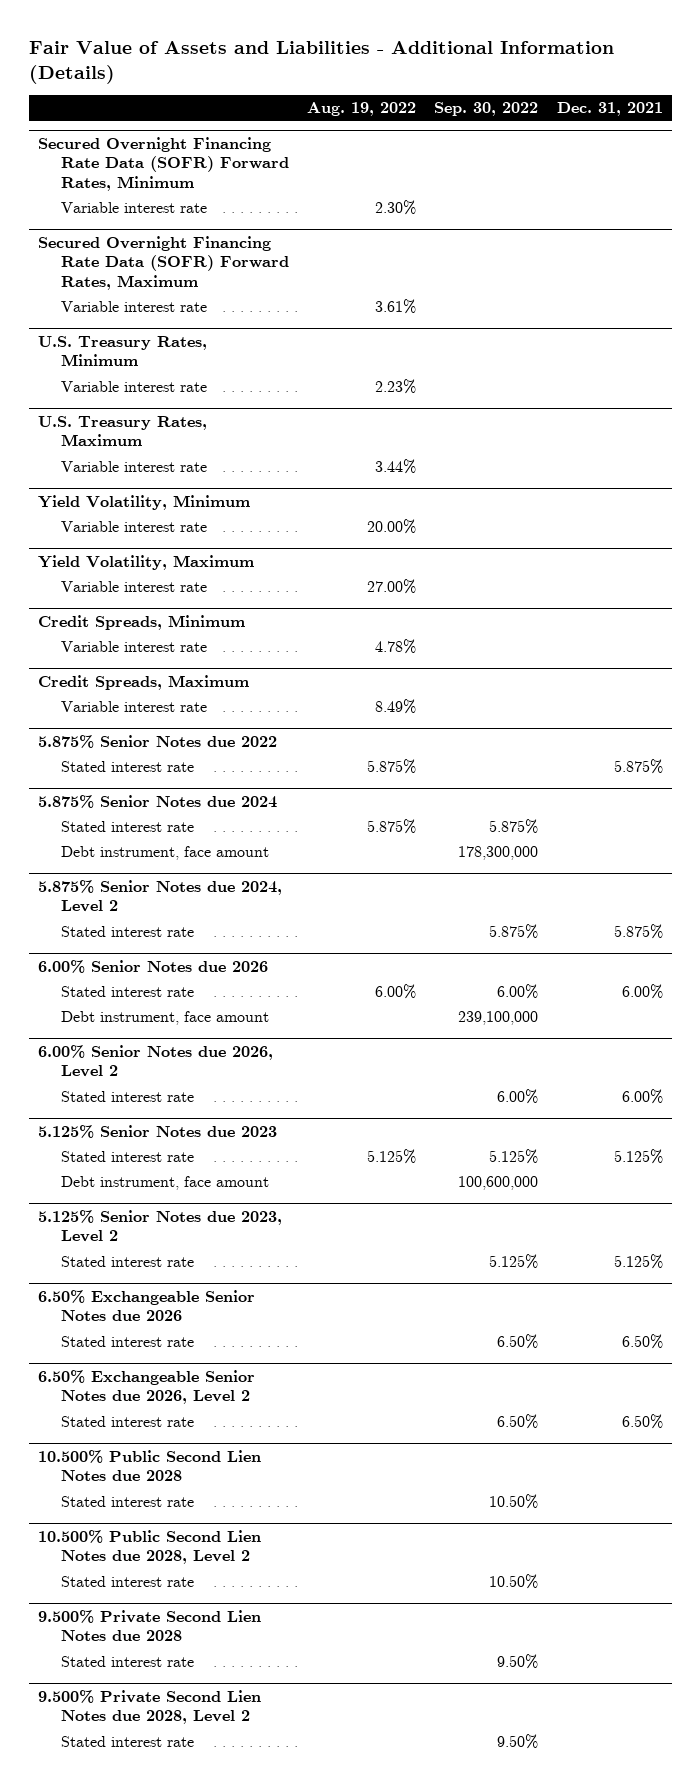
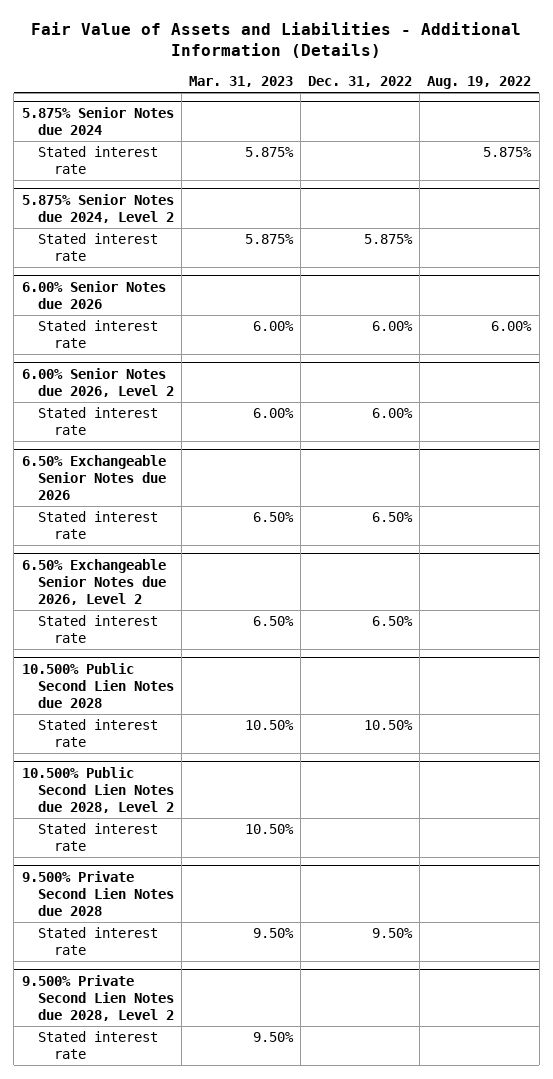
- | Aug. 19, 2022 | Sep. 30, 2022 | Dec. 31, 2021
+ | Mar. 31, 2023 | Dec. 31, 2022 | Aug. 19, 2022
- Secured Overnight Financing Rate Data (SOFR) Forward Rates, Minimum
- Variable interest rate | 2.30% | |
- Secured Overnight Financing Rate Data (SOFR) Forward Rates, Maximum
- Variable interest rate | 3.61% | |
- U.S. Treasury Rates, Minimum
- Variable interest rate | 2.23% | |
- U.S. Treasury Rates, Maximum
- Variable interest rate | 3.44% | |
- Yield Volatility, Minimum
- Variable interest rate | 20.00% | |
- Yield Volatility, Maximum
- Variable interest rate | 27.00% | |
- Credit Spreads, Minimum
- Variable interest rate | 4.78% | |
- Credit Spreads, Maximum
- Variable interest rate | 8.49% | |
- 5.875% Senior Notes due 2022
- Stated interest rate | 5.875% | | 5.875%
@ 5.875% Senior Notes due 2024
- Debt instrument, face amount | | 178,300,000 |
@ 6.00% Senior Notes due 2026
- Debt instrument, face amount | | 239,100,000 |
- 5.125% Senior Notes due 2023
- Stated interest rate | 5.125% | 5.125% | 5.125%
- Debt instrument, face amount | | 100,600,000 |
- 5.125% Senior Notes due 2023, Level 2
- Stated interest rate | | 5.125% | 5.125%

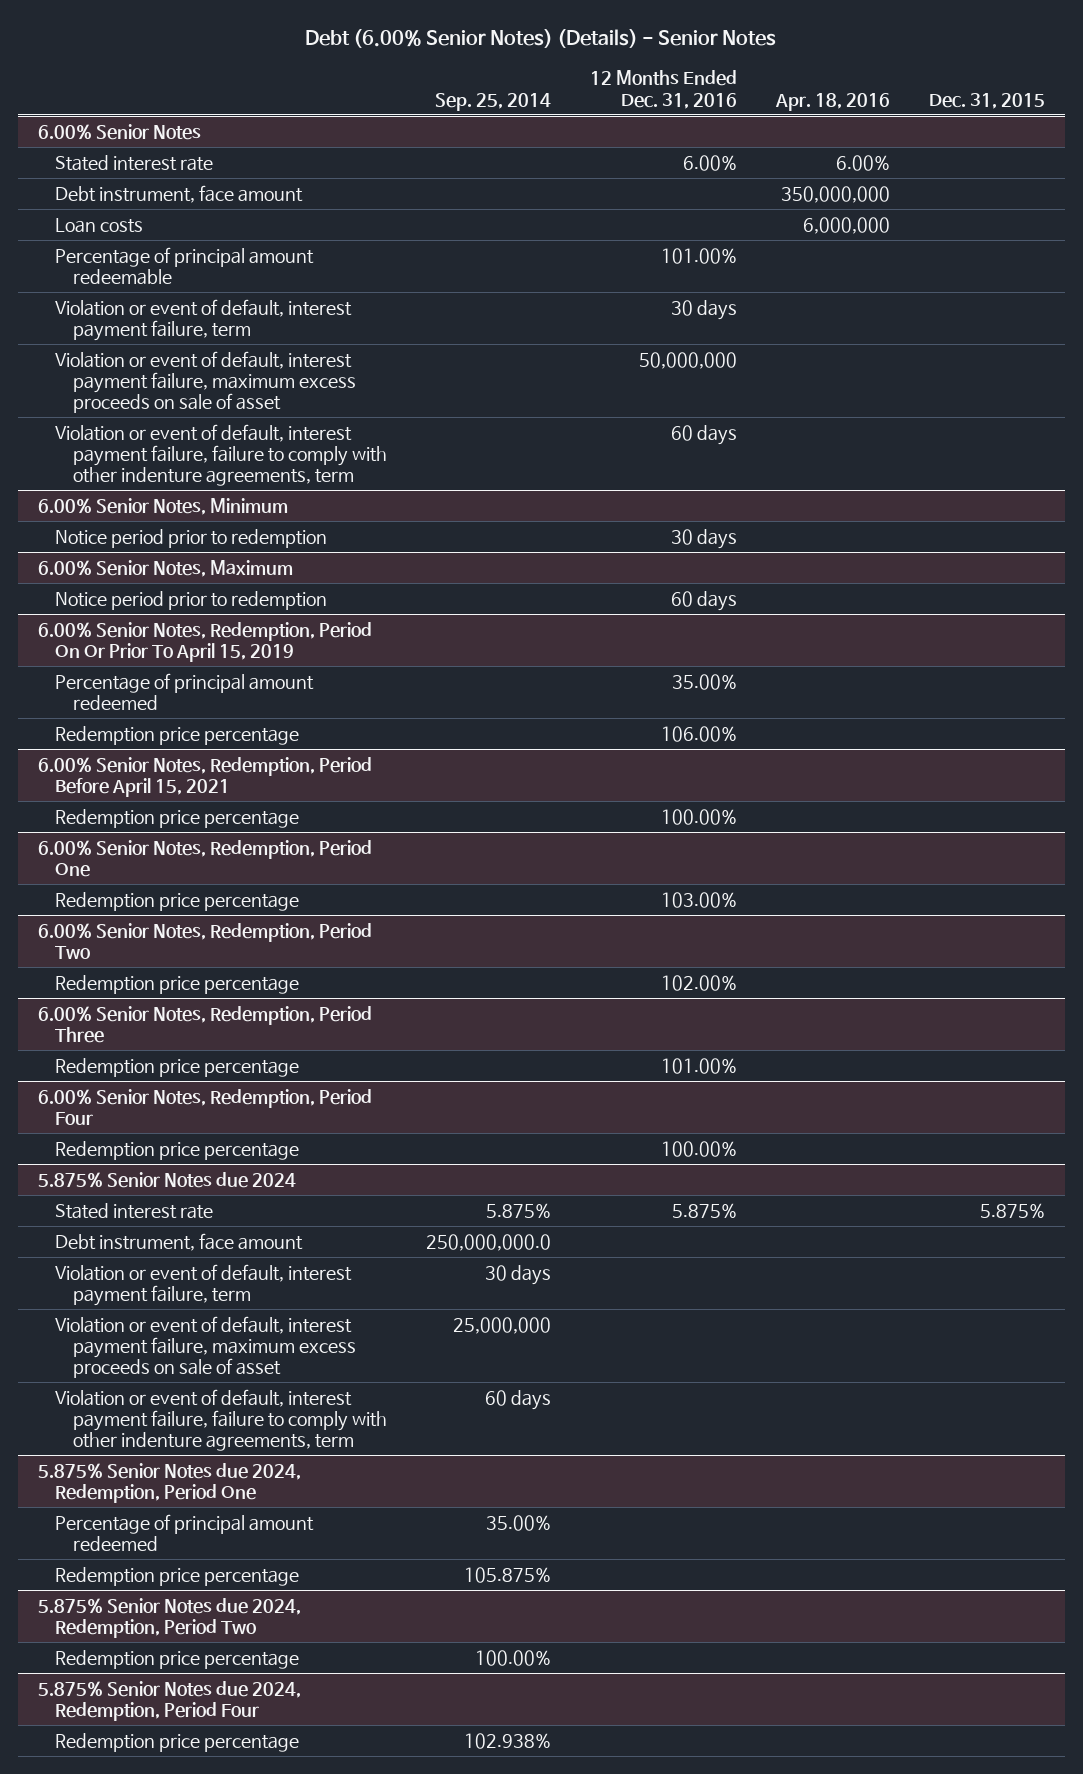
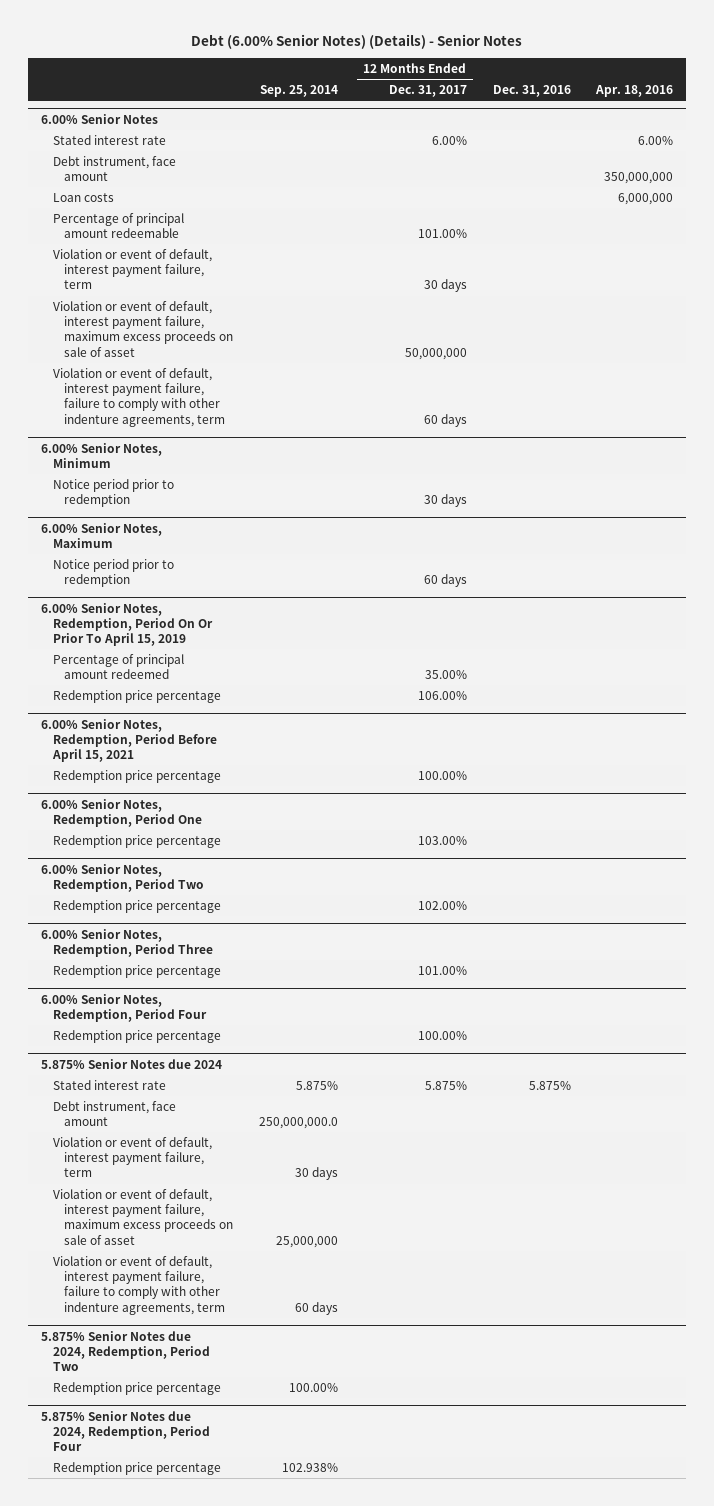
- | Sep. 25, 2014 | 12 Months Ended Dec. 31, 2016 | Apr. 18, 2016 | Dec. 31, 2015
+ | Sep. 25, 2014 | 12 Months Ended Dec. 31, 2017 | Dec. 31, 2016 | Apr. 18, 2016
- 5.875% Senior Notes due 2024, Redemption, Period One
- Percentage of principal amount redeemed | 35.00% | | |
- Redemption price percentage | 105.875% | | |

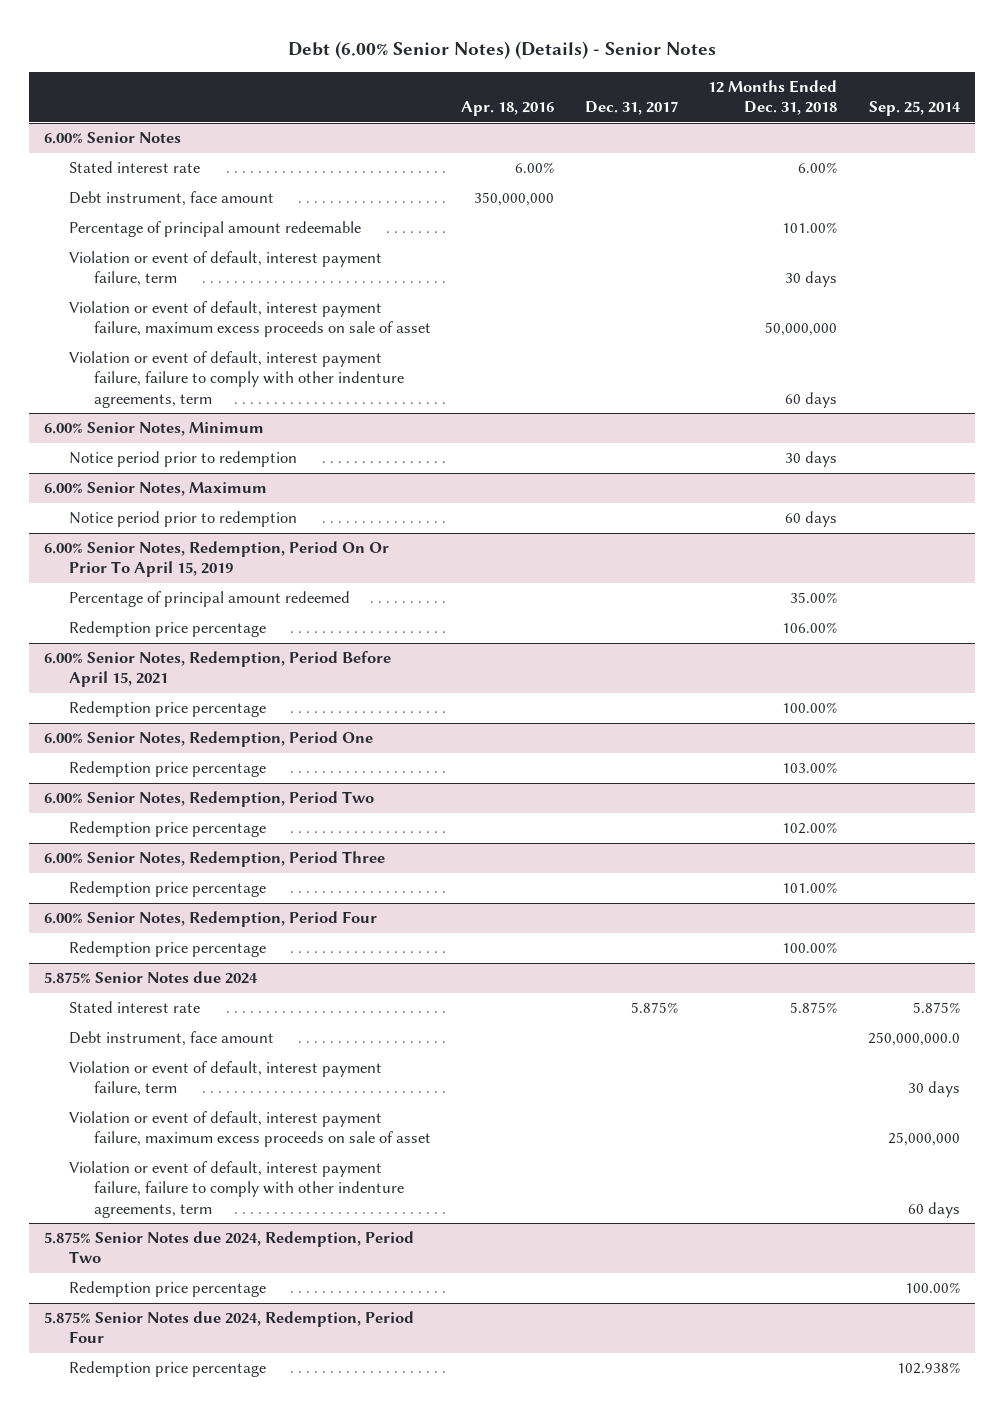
- | Sep. 25, 2014 | 12 Months Ended Dec. 31, 2017 | Dec. 31, 2016 | Apr. 18, 2016
+ | Apr. 18, 2016 | Dec. 31, 2017 | 12 Months Ended Dec. 31, 2018 | Sep. 25, 2014
@ 6.00% Senior Notes
- Loan costs | | | | 6,000,000

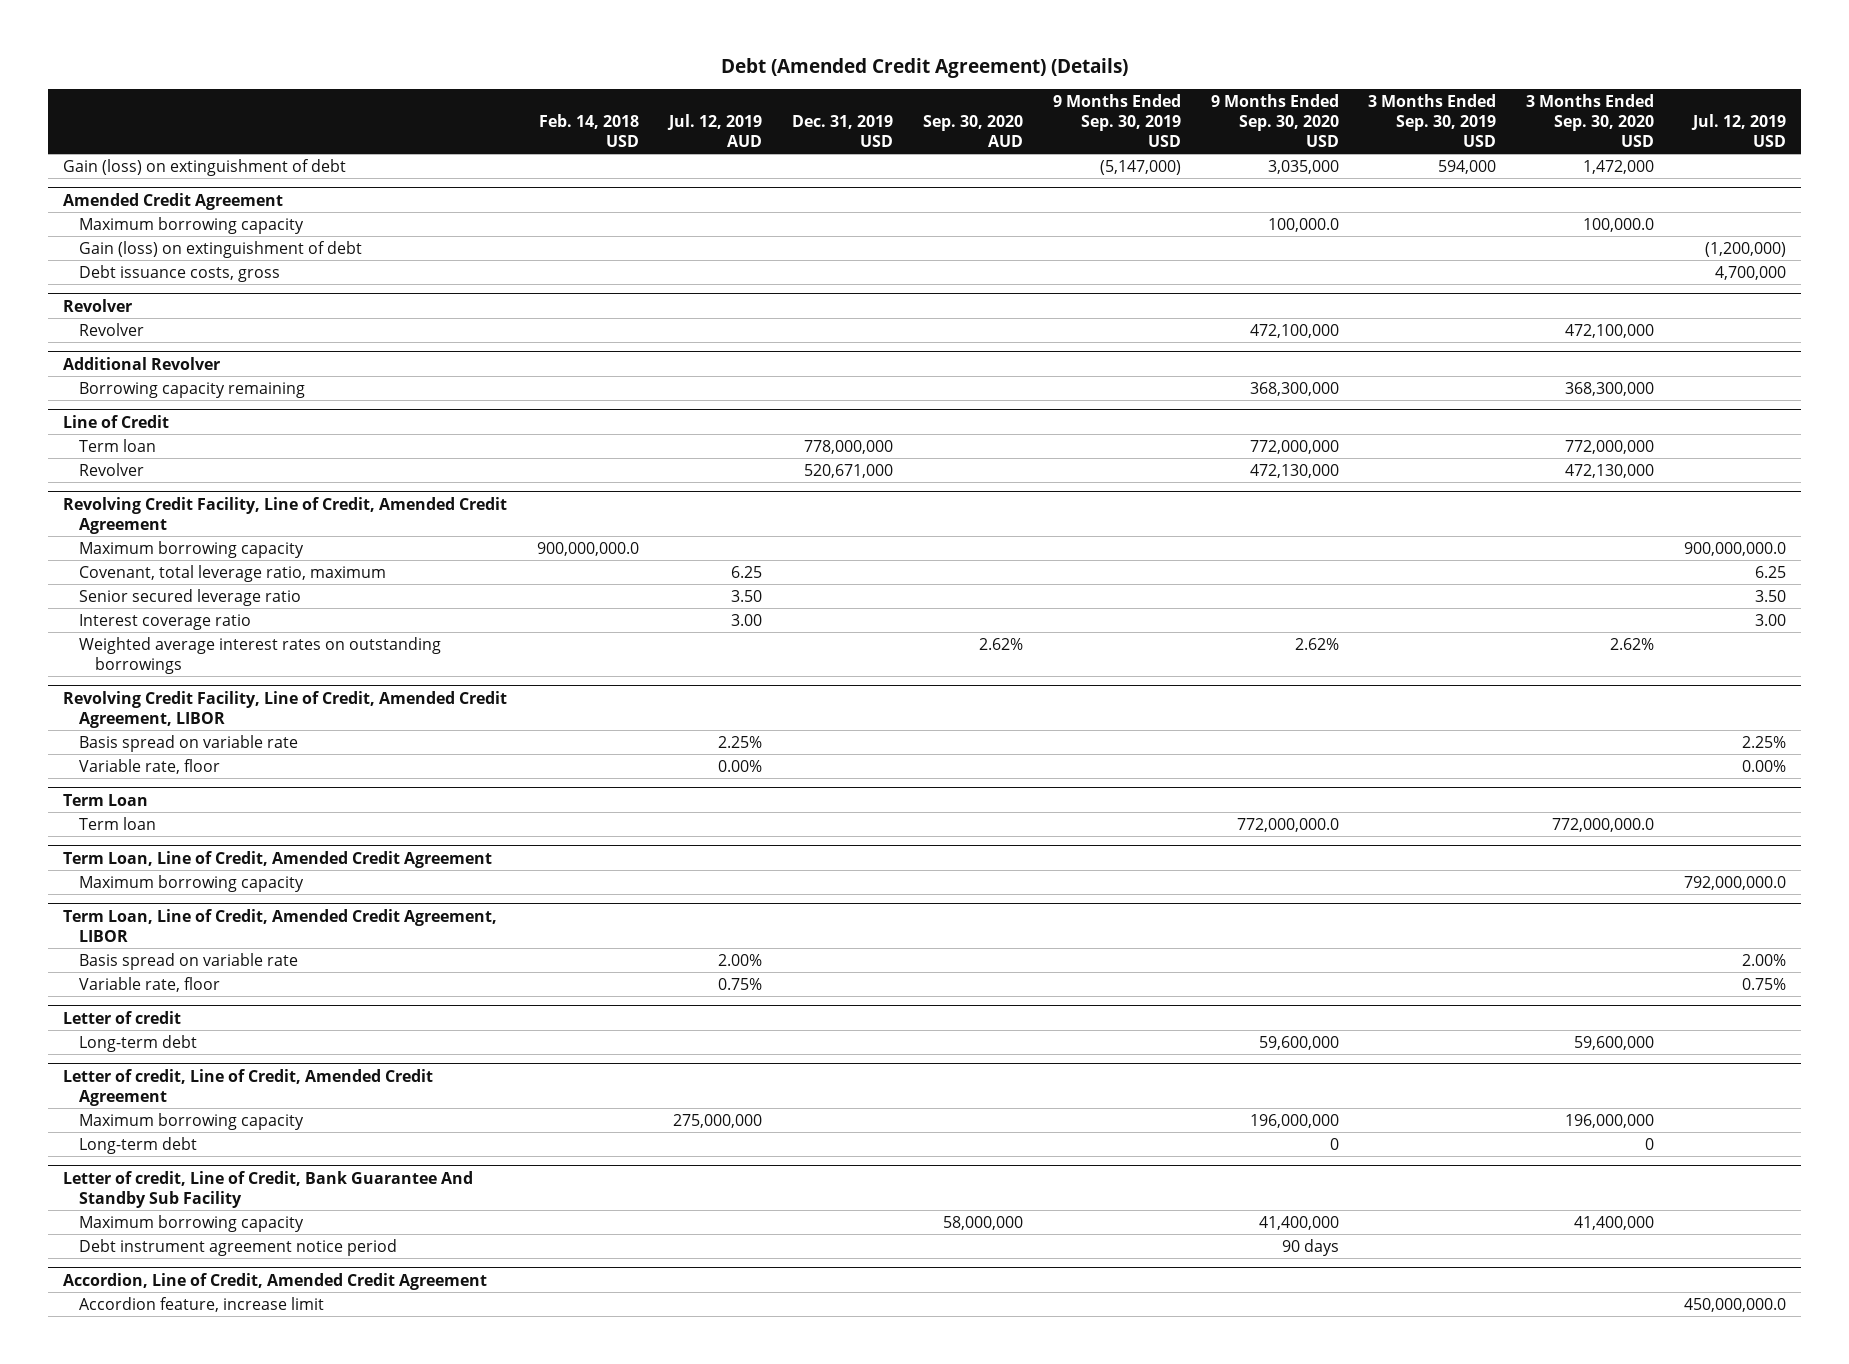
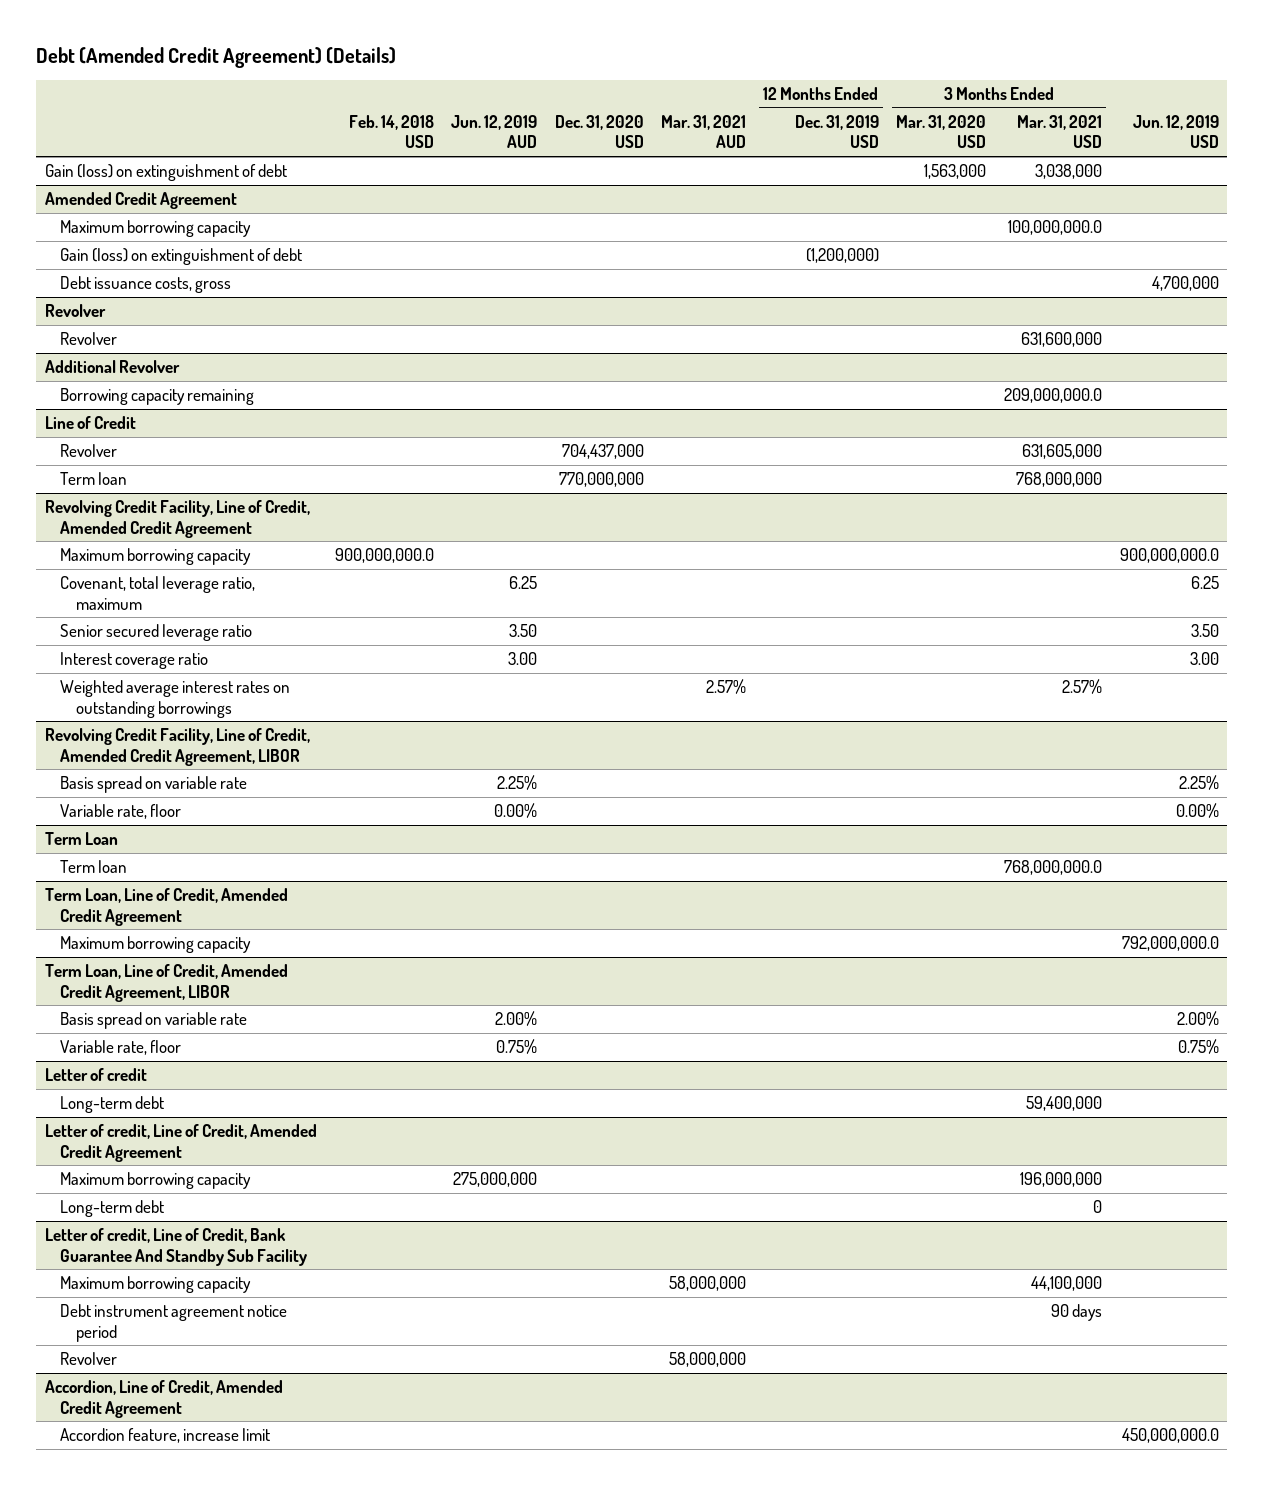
- | Feb. 14, 2018 USD | Jul. 12, 2019 AUD | Dec. 31, 2019 USD | Sep. 30, 2020 AUD | 9 Months Ended Sep. 30, 2019 USD | 9 Months Ended Sep. 30, 2020 USD | 3 Months Ended Sep. 30, 2019 USD | 3 Months Ended Sep. 30, 2020 USD | Jul. 12, 2019 USD
+ | Feb. 14, 2018 USD | Jun. 12, 2019 AUD | Dec. 31, 2020 USD | Mar. 31, 2021 AUD | 12 Months Ended Dec. 31, 2019 USD | 3 Months Ended Mar. 31, 2020 USD | 3 Months Ended Mar. 31, 2021 USD | Jun. 12, 2019 USD
@ Line of Credit
moved down: Term loan | | | 770,000,000 | | | | 768,000,000 |
@ Letter of credit, Line of Credit, Bank Guarantee And Standby Sub Facility
+ Revolver | | | | 58,000,000 | | | |

